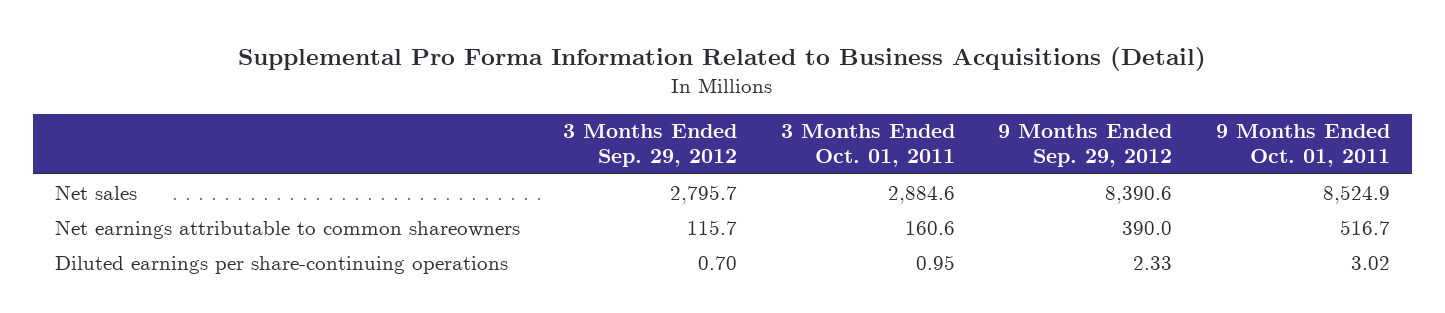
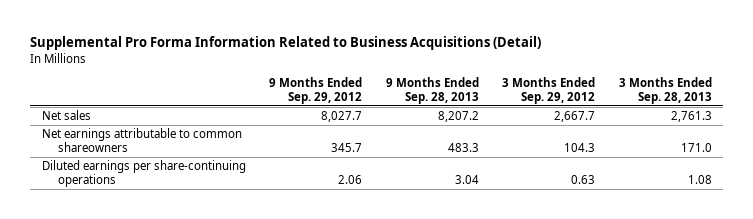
- | 3 Months Ended Sep. 29, 2012 | 3 Months Ended Oct. 01, 2011 | 9 Months Ended Sep. 29, 2012 | 9 Months Ended Oct. 01, 2011
+ | 9 Months Ended Sep. 29, 2012 | 9 Months Ended Sep. 28, 2013 | 3 Months Ended Sep. 29, 2012 | 3 Months Ended Sep. 28, 2013
- Net sales | 2,795.7 | 2,884.6 | 8,390.6 | 8,524.9
- Net earnings attributable to common shareowners | 115.7 | 160.6 | 390.0 | 516.7
- Diluted earnings per share-continuing operations | 0.70 | 0.95 | 2.33 | 3.02
+ Net sales | 8,027.7 | 8,207.2 | 2,667.7 | 2,761.3
+ Net earnings attributable to common shareowners | 345.7 | 483.3 | 104.3 | 171.0
+ Diluted earnings per share-continuing operations | 2.06 | 3.04 | 0.63 | 1.08

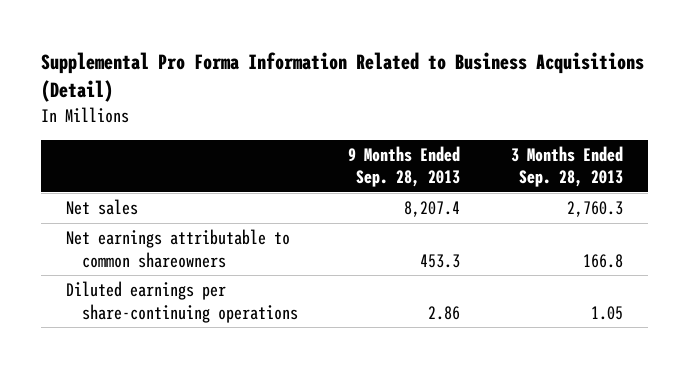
- | 9 Months Ended Sep. 29, 2012 | 9 Months Ended Sep. 28, 2013 | 3 Months Ended Sep. 29, 2012 | 3 Months Ended Sep. 28, 2013
+ | 9 Months Ended Sep. 28, 2013 | 3 Months Ended Sep. 28, 2013
- Net sales | 8,027.7 | 8,207.2 | 2,667.7 | 2,761.3
- Net earnings attributable to common shareowners | 345.7 | 483.3 | 104.3 | 171.0
- Diluted earnings per share-continuing operations | 2.06 | 3.04 | 0.63 | 1.08
+ Net sales | 8,207.4 | 2,760.3
+ Net earnings attributable to common shareowners | 453.3 | 166.8
+ Diluted earnings per share-continuing operations | 2.86 | 1.05

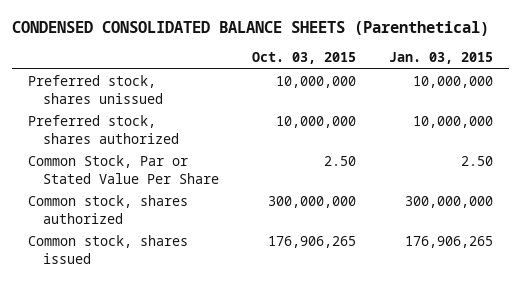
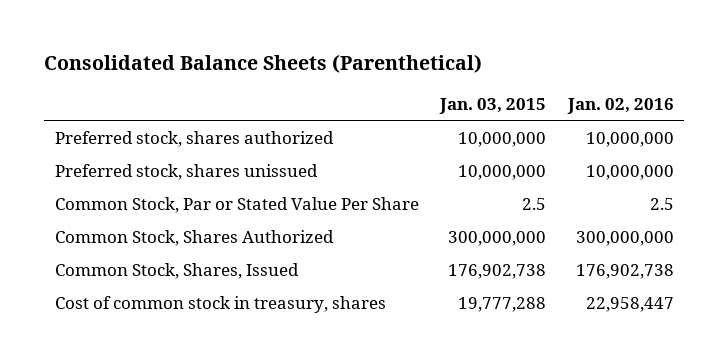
- CONDENSED CONSOLIDATED BALANCE SHEETS (Parenthetical)
+ Consolidated Balance Sheets (Parenthetical)
- | Oct. 03, 2015 | Jan. 03, 2015
+ | Jan. 03, 2015 | Jan. 02, 2016
- Common Stock, Par or Stated Value Per Share | 2.50 | 2.50
- Common stock, shares authorized | 300,000,000 | 300,000,000
- Common stock, shares issued | 176,906,265 | 176,906,265
moved down: Preferred stock, shares unissued | 10,000,000 | 10,000,000
+ Common Stock, Par or Stated Value Per Share | 2.5 | 2.5
+ Common Stock, Shares Authorized | 300,000,000 | 300,000,000
+ Common Stock, Shares, Issued | 176,902,738 | 176,902,738
+ Cost of common stock in treasury, shares | 19,777,288 | 22,958,447

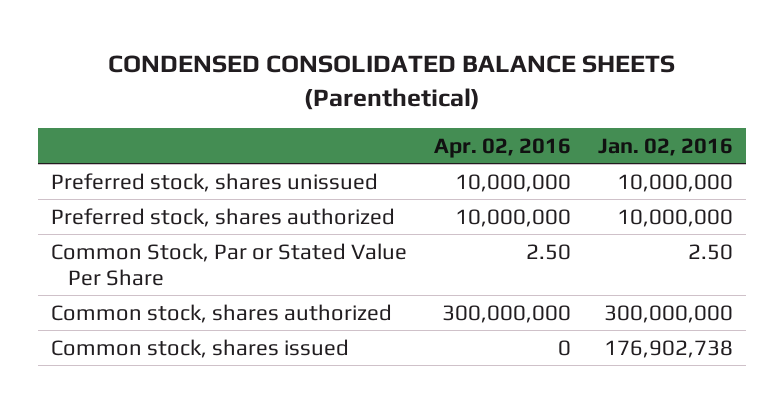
- Consolidated Balance Sheets (Parenthetical)
+ CONDENSED CONSOLIDATED BALANCE SHEETS (Parenthetical)
- | Jan. 03, 2015 | Jan. 02, 2016
+ | Apr. 02, 2016 | Jan. 02, 2016
- Common Stock, Par or Stated Value Per Share | 2.5 | 2.5
- Common Stock, Shares Authorized | 300,000,000 | 300,000,000
- Common Stock, Shares, Issued | 176,902,738 | 176,902,738
- Cost of common stock in treasury, shares | 19,777,288 | 22,958,447
moved down: Preferred stock, shares authorized | 10,000,000 | 10,000,000
+ Common Stock, Par or Stated Value Per Share | 2.50 | 2.50
+ Common stock, shares authorized | 300,000,000 | 300,000,000
+ Common stock, shares issued | 0 | 176,902,738

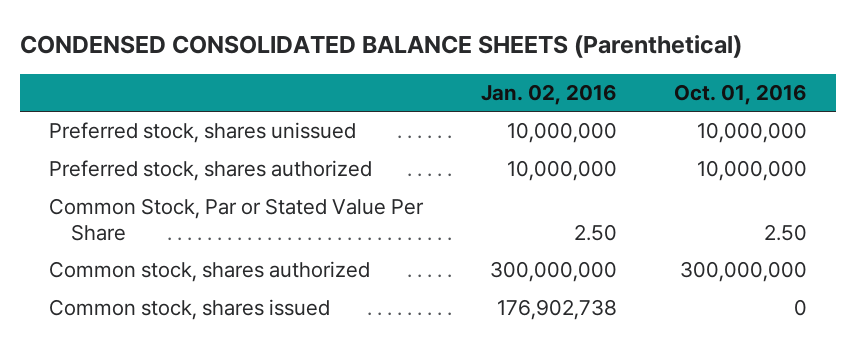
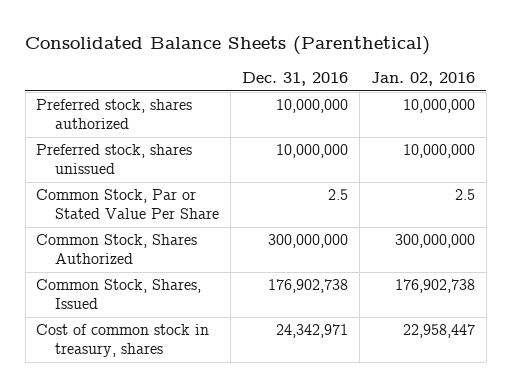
- CONDENSED CONSOLIDATED BALANCE SHEETS (Parenthetical)
+ Consolidated Balance Sheets (Parenthetical)
- | Jan. 02, 2016 | Oct. 01, 2016
+ | Dec. 31, 2016 | Jan. 02, 2016
- Common Stock, Par or Stated Value Per Share | 2.50 | 2.50
- Common stock, shares authorized | 300,000,000 | 300,000,000
- Common stock, shares issued | 176,902,738 | 0
moved down: Preferred stock, shares unissued | 10,000,000 | 10,000,000
+ Common Stock, Par or Stated Value Per Share | 2.5 | 2.5
+ Common Stock, Shares Authorized | 300,000,000 | 300,000,000
+ Common Stock, Shares, Issued | 176,902,738 | 176,902,738
+ Cost of common stock in treasury, shares | 24,342,971 | 22,958,447

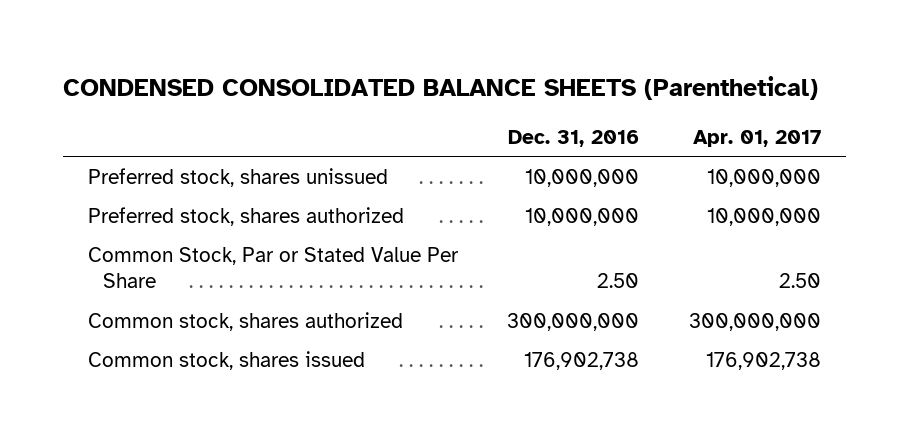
- Consolidated Balance Sheets (Parenthetical)
+ CONDENSED CONSOLIDATED BALANCE SHEETS (Parenthetical)
- | Dec. 31, 2016 | Jan. 02, 2016
+ | Dec. 31, 2016 | Apr. 01, 2017
- Common Stock, Par or Stated Value Per Share | 2.5 | 2.5
- Common Stock, Shares Authorized | 300,000,000 | 300,000,000
- Common Stock, Shares, Issued | 176,902,738 | 176,902,738
- Cost of common stock in treasury, shares | 24,342,971 | 22,958,447
moved down: Preferred stock, shares authorized | 10,000,000 | 10,000,000
+ Common Stock, Par or Stated Value Per Share | 2.50 | 2.50
+ Common stock, shares authorized | 300,000,000 | 300,000,000
+ Common stock, shares issued | 176,902,738 | 176,902,738

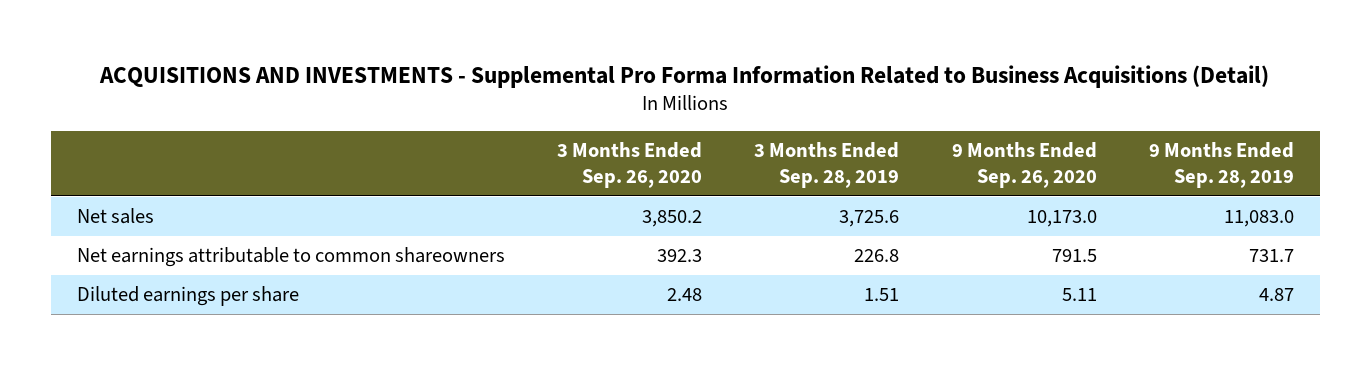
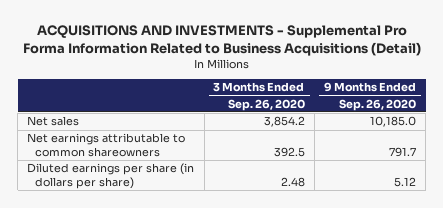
- | 3 Months Ended Sep. 26, 2020 | 3 Months Ended Sep. 28, 2019 | 9 Months Ended Sep. 26, 2020 | 9 Months Ended Sep. 28, 2019
+ | 3 Months Ended Sep. 26, 2020 | 9 Months Ended Sep. 26, 2020
- Net sales | 3,850.2 | 3,725.6 | 10,173.0 | 11,083.0
- Net earnings attributable to common shareowners | 392.3 | 226.8 | 791.5 | 731.7
- Diluted earnings per share | 2.48 | 1.51 | 5.11 | 4.87
+ Net sales | 3,854.2 | 10,185.0
+ Net earnings attributable to common shareowners | 392.5 | 791.7
+ Diluted earnings per share (in dollars per share) | 2.48 | 5.12

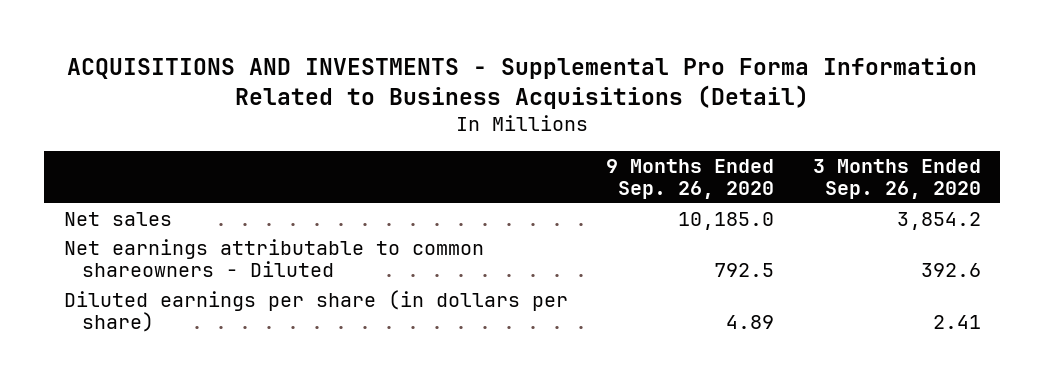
- | 3 Months Ended Sep. 26, 2020 | 9 Months Ended Sep. 26, 2020
+ | 9 Months Ended Sep. 26, 2020 | 3 Months Ended Sep. 26, 2020
- Net earnings attributable to common shareowners | 392.5 | 791.7
- Diluted earnings per share (in dollars per share) | 2.48 | 5.12
+ Net earnings attributable to common shareowners - Diluted | 792.5 | 392.6
+ Diluted earnings per share (in dollars per share) | 4.89 | 2.41

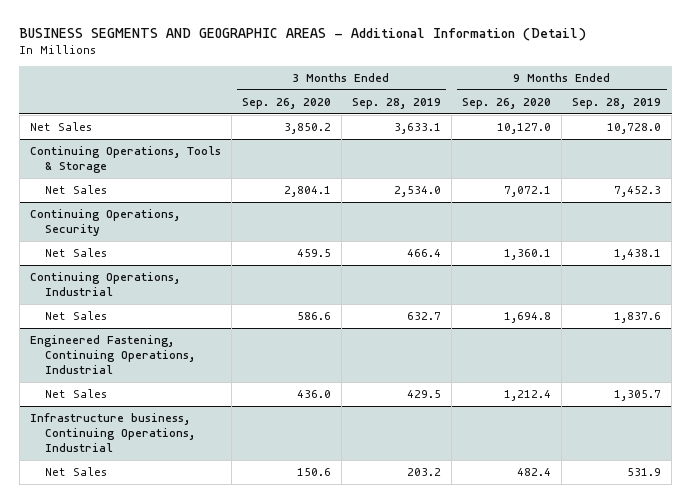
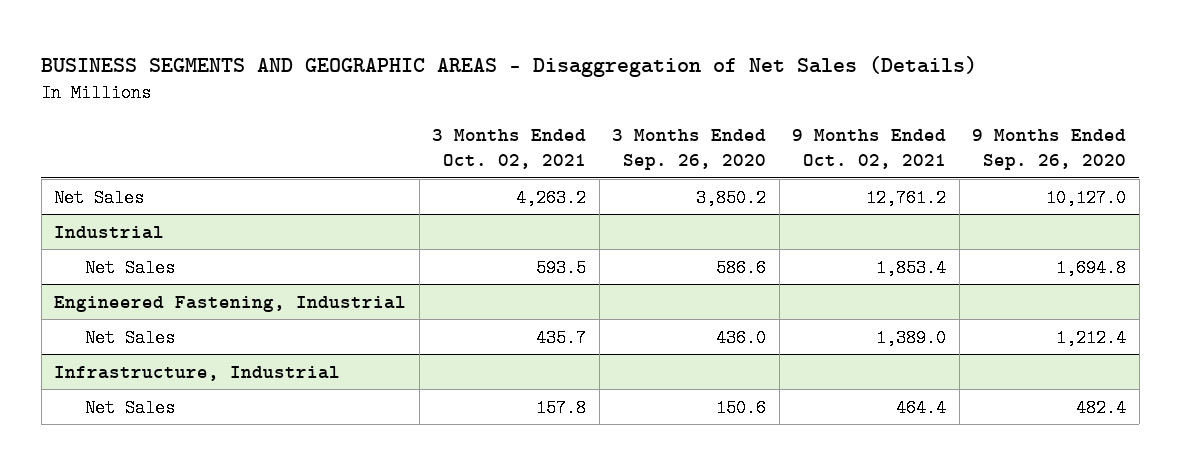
- BUSINESS SEGMENTS AND GEOGRAPHIC AREAS - Additional Information (Detail)
+ BUSINESS SEGMENTS AND GEOGRAPHIC AREAS - Disaggregation of Net Sales (Details)
- | 3 Months Ended Sep. 26, 2020 | 3 Months Ended Sep. 28, 2019 | 9 Months Ended Sep. 26, 2020 | 9 Months Ended Sep. 28, 2019
+ | 3 Months Ended Oct. 02, 2021 | 3 Months Ended Sep. 26, 2020 | 9 Months Ended Oct. 02, 2021 | 9 Months Ended Sep. 26, 2020
- Continuing Operations, Tools & Storage
- Net Sales | 2,804.1 | 2,534.0 | 7,072.1 | 7,452.3
- Continuing Operations, Security
- Net Sales | 459.5 | 466.4 | 1,360.1 | 1,438.1
- Continuing Operations, Industrial
+ Industrial
- Engineered Fastening, Continuing Operations, Industrial
+ Engineered Fastening, Industrial
- Infrastructure business, Continuing Operations, Industrial
+ Infrastructure, Industrial

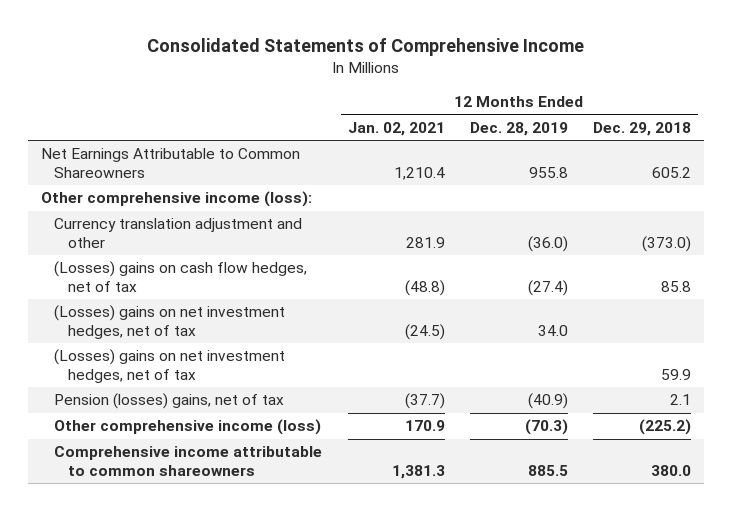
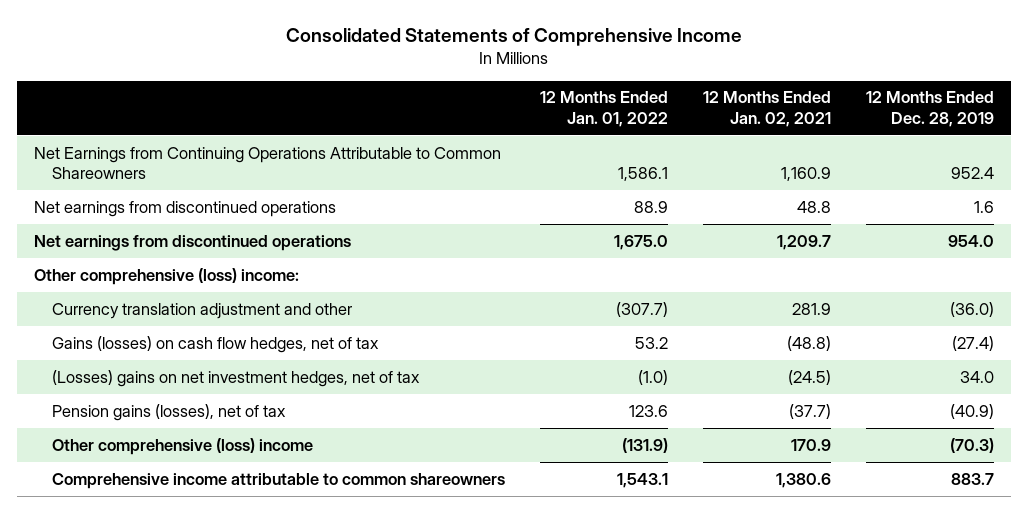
- | 12 Months Ended Jan. 02, 2021 | 12 Months Ended Dec. 28, 2019 | 12 Months Ended Dec. 29, 2018
+ | 12 Months Ended Jan. 01, 2022 | 12 Months Ended Jan. 02, 2021 | 12 Months Ended Dec. 28, 2019
- Net Earnings Attributable to Common Shareowners | 1,210.4 | 955.8 | 605.2
- Other comprehensive income (loss):
+ Net Earnings from Continuing Operations Attributable to Common Shareowners | 1,586.1 | 1,160.9 | 952.4
+ Net earnings from discontinued operations | 88.9 | 48.8 | 1.6
+ Net earnings from discontinued operations | 1,675.0 | 1,209.7 | 954.0
+ Other comprehensive (loss) income:
- (Losses) gains on cash flow hedges, net of tax | (48.8) | (27.4) | 85.8
+ Gains (losses) on cash flow hedges, net of tax | 53.2 | (48.8) | (27.4)
- (Losses) gains on net investment hedges, net of tax | | | 59.9
- Pension (losses) gains, net of tax | (37.7) | (40.9) | 2.1
- Other comprehensive income (loss) | 170.9 | (70.3) | (225.2)
- Comprehensive income attributable to common shareowners | 1,381.3 | 885.5 | 380.0
+ Pension gains (losses), net of tax | 123.6 | (37.7) | (40.9)
+ Other comprehensive (loss) income | (131.9) | 170.9 | (70.3)
+ Comprehensive income attributable to common shareowners | 1,543.1 | 1,380.6 | 883.7

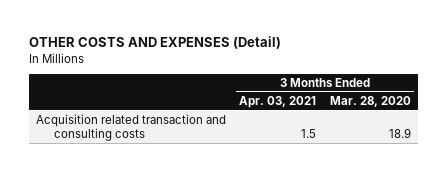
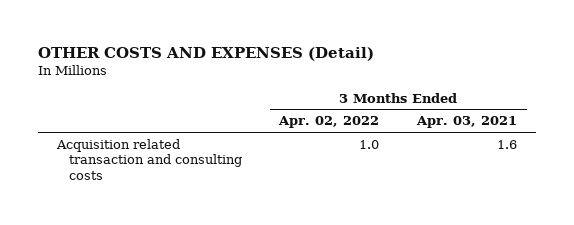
- | 3 Months Ended Apr. 03, 2021 | 3 Months Ended Mar. 28, 2020
+ | 3 Months Ended Apr. 02, 2022 | 3 Months Ended Apr. 03, 2021
- Acquisition related transaction and consulting costs | 1.5 | 18.9
+ Acquisition related transaction and consulting costs | 1.0 | 1.6

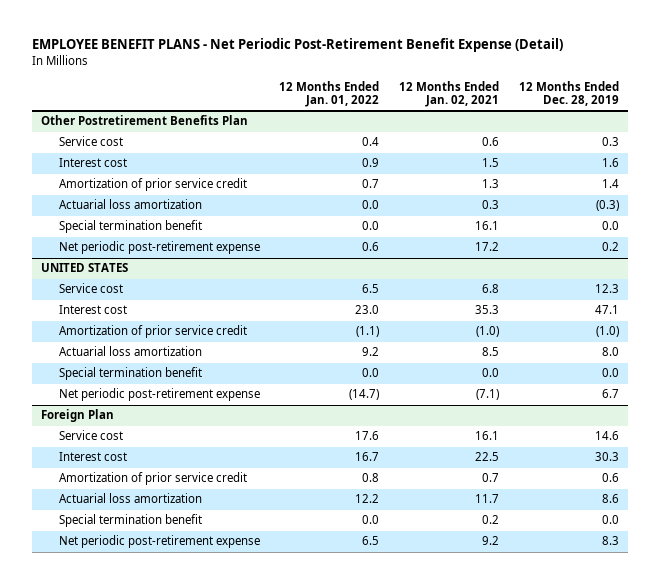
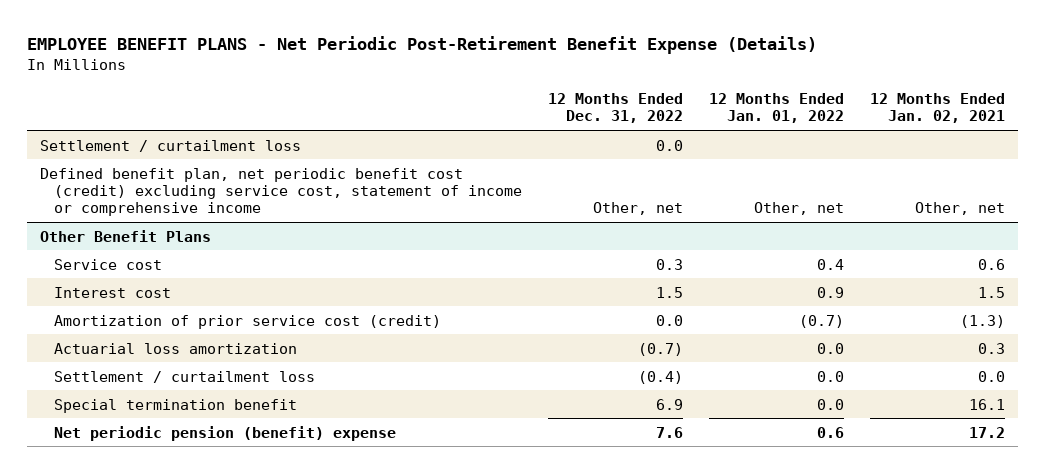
- EMPLOYEE BENEFIT PLANS - Net Periodic Post-Retirement Benefit Expense (Detail)
+ EMPLOYEE BENEFIT PLANS - Net Periodic Post-Retirement Benefit Expense (Details)
- | 12 Months Ended Jan. 01, 2022 | 12 Months Ended Jan. 02, 2021 | 12 Months Ended Dec. 28, 2019
+ | 12 Months Ended Dec. 31, 2022 | 12 Months Ended Jan. 01, 2022 | 12 Months Ended Jan. 02, 2021
- Other Postretirement Benefits Plan
+ Settlement / curtailment loss | 0.0 | |
+ Defined benefit plan, net periodic benefit cost (credit) excluding service cost, statement of income or comprehensive income | Other, net | Other, net | Other, net
+ Other Benefit Plans
- Amortization of prior service credit | 0.7 | 1.3 | 1.4
+ Amortization of prior service cost (credit) | 0.0 | (0.7) | (1.3)
+ Settlement / curtailment loss | (0.4) | 0.0 | 0.0
- Net periodic post-retirement expense | 0.6 | 17.2 | 0.2
- UNITED STATES
- Service cost | 6.5 | 6.8 | 12.3
- Interest cost | 23.0 | 35.3 | 47.1
- Amortization of prior service credit | (1.1) | (1.0) | (1.0)
- Actuarial loss amortization | 9.2 | 8.5 | 8.0
- Special termination benefit | 0.0 | 0.0 | 0.0
- Net periodic post-retirement expense | (14.7) | (7.1) | 6.7
- Foreign Plan
- Service cost | 17.6 | 16.1 | 14.6
- Interest cost | 16.7 | 22.5 | 30.3
- Amortization of prior service credit | 0.8 | 0.7 | 0.6
- Actuarial loss amortization | 12.2 | 11.7 | 8.6
- Special termination benefit | 0.0 | 0.2 | 0.0
- Net periodic post-retirement expense | 6.5 | 9.2 | 8.3
+ Net periodic pension (benefit) expense | 7.6 | 0.6 | 17.2

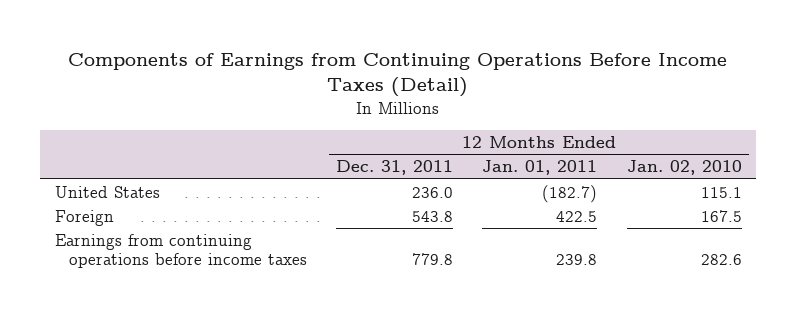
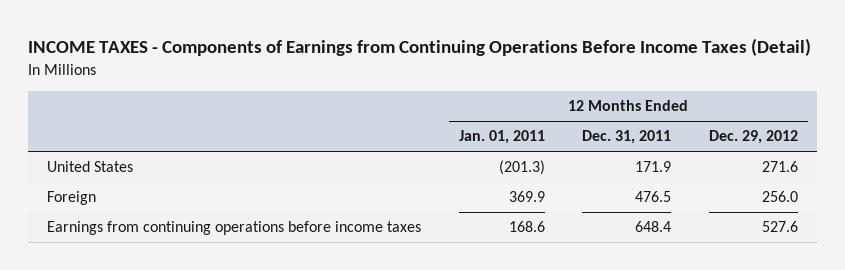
- Components of Earnings from Continuing Operations Before Income Taxes (Detail)
+ INCOME TAXES - Components of Earnings from Continuing Operations Before Income Taxes (Detail)
- | 12 Months Ended Dec. 31, 2011 | 12 Months Ended Jan. 01, 2011 | 12 Months Ended Jan. 02, 2010
+ | 12 Months Ended Jan. 01, 2011 | 12 Months Ended Dec. 31, 2011 | 12 Months Ended Dec. 29, 2012
- United States | 236.0 | (182.7) | 115.1
- Foreign | 543.8 | 422.5 | 167.5
- Earnings from continuing operations before income taxes | 779.8 | 239.8 | 282.6
+ United States | (201.3) | 171.9 | 271.6
+ Foreign | 369.9 | 476.5 | 256.0
+ Earnings from continuing operations before income taxes | 168.6 | 648.4 | 527.6

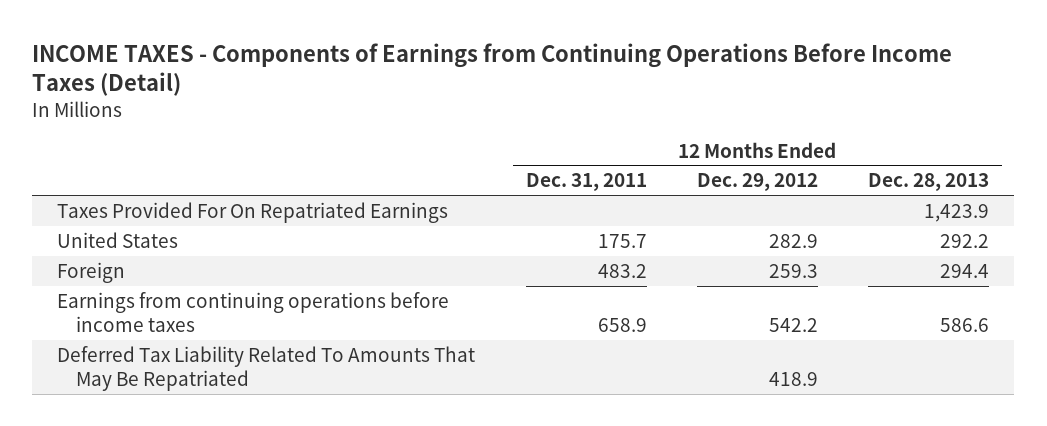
- | 12 Months Ended Jan. 01, 2011 | 12 Months Ended Dec. 31, 2011 | 12 Months Ended Dec. 29, 2012
+ | 12 Months Ended Dec. 31, 2011 | 12 Months Ended Dec. 29, 2012 | 12 Months Ended Dec. 28, 2013
- United States | (201.3) | 171.9 | 271.6
- Foreign | 369.9 | 476.5 | 256.0
- Earnings from continuing operations before income taxes | 168.6 | 648.4 | 527.6
+ Taxes Provided For On Repatriated Earnings | | | 1,423.9
+ United States | 175.7 | 282.9 | 292.2
+ Foreign | 483.2 | 259.3 | 294.4
+ Earnings from continuing operations before income taxes | 658.9 | 542.2 | 586.6
+ Deferred Tax Liability Related To Amounts That May Be Repatriated | | 418.9 |

